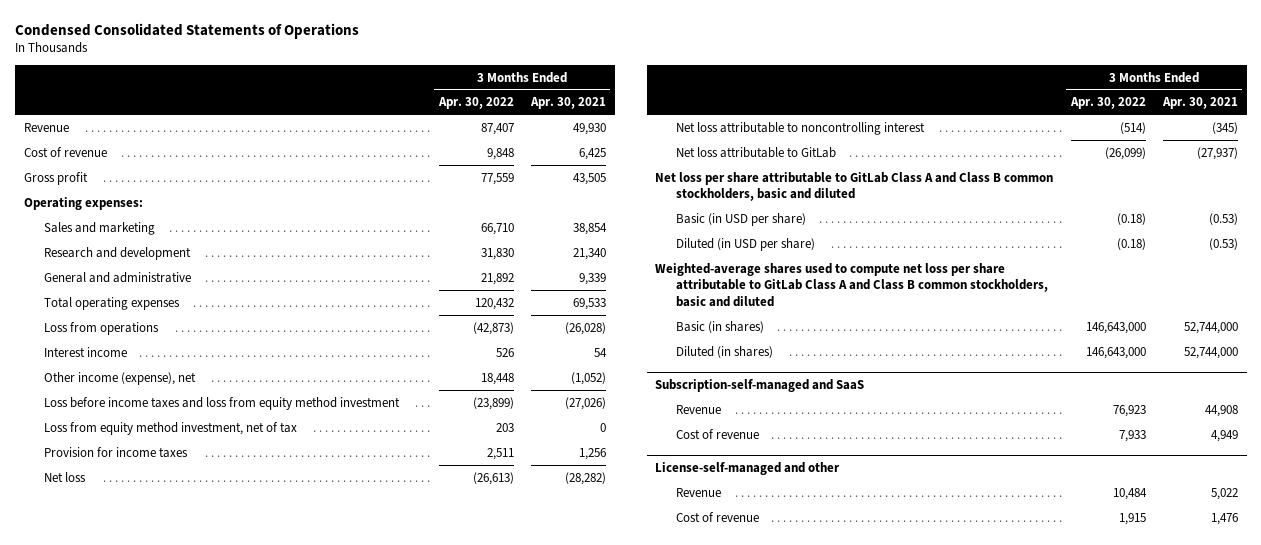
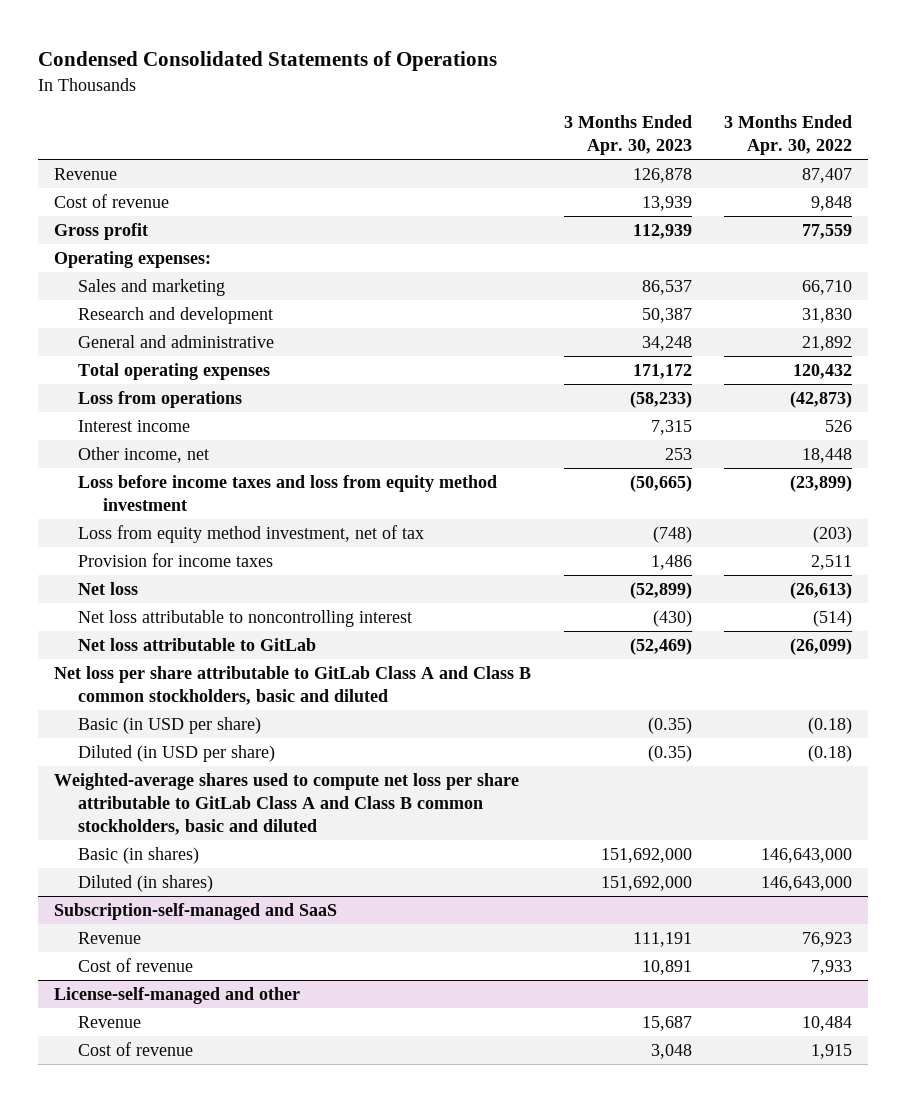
- | 3 Months Ended Apr. 30, 2022 | 3 Months Ended Apr. 30, 2021
+ | 3 Months Ended Apr. 30, 2023 | 3 Months Ended Apr. 30, 2022
- Other income (expense), net | 18,448 | (1,052)
+ Other income, net | 253 | 18,448
- Loss from equity method investment, net of tax | 203 | 0
+ Loss from equity method investment, net of tax | (748) | (203)

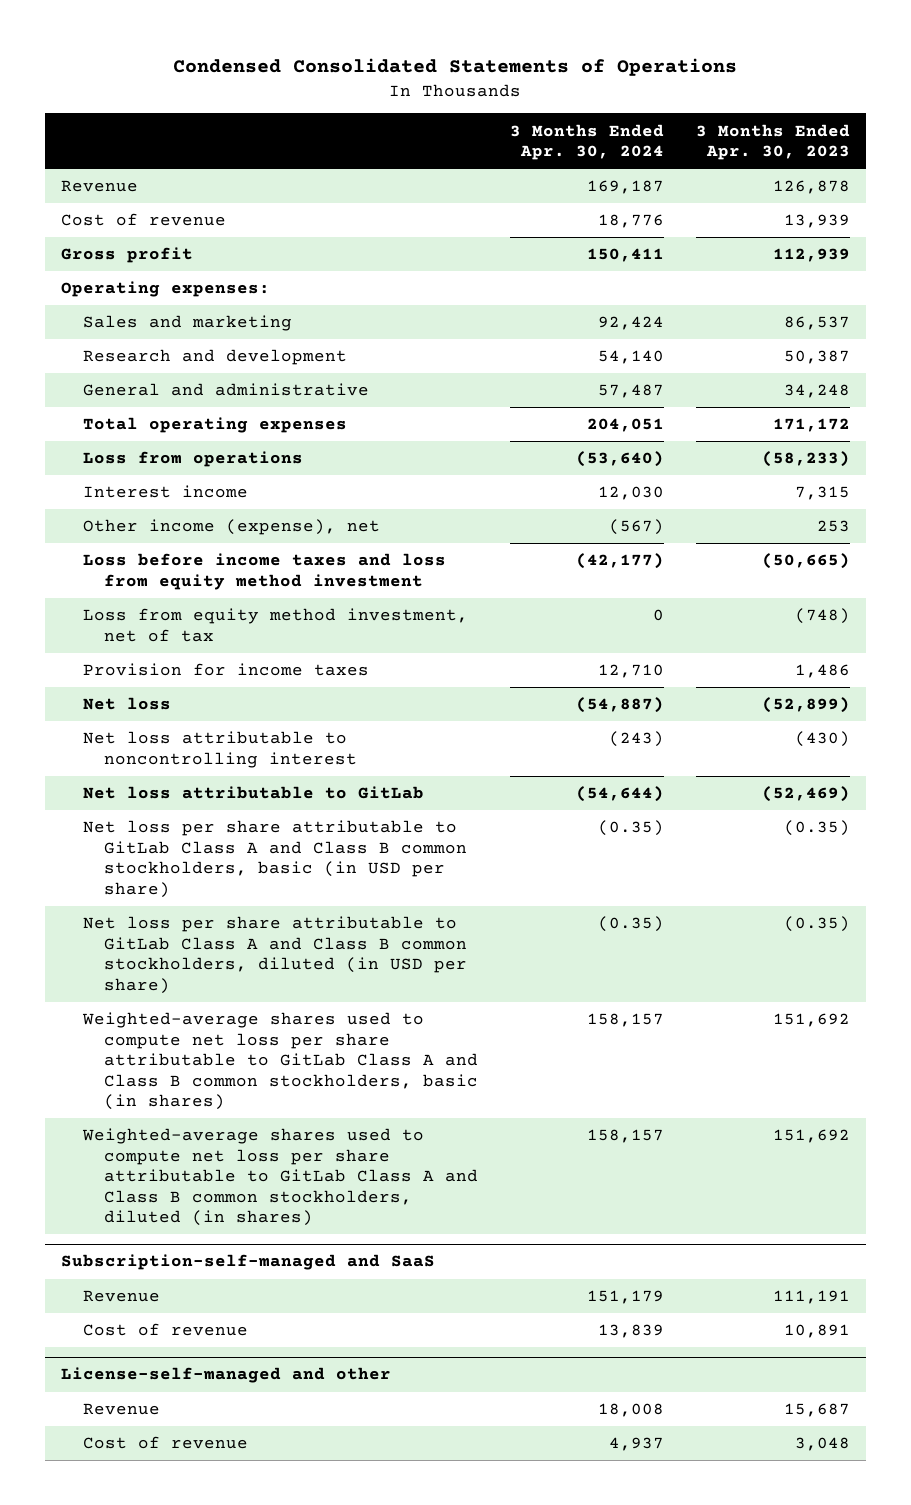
- | 3 Months Ended Apr. 30, 2023 | 3 Months Ended Apr. 30, 2022
+ | 3 Months Ended Apr. 30, 2024 | 3 Months Ended Apr. 30, 2023
- Other income, net | 253 | 18,448
+ Other income (expense), net | (567) | 253
- Net loss per share attributable to GitLab Class A and Class B common stockholders, basic and diluted
- Basic (in USD per share) | (0.35) | (0.18)
- Diluted (in USD per share) | (0.35) | (0.18)
- Weighted-average shares used to compute net loss per share attributable to GitLab Class A and Class B common stockholders, basic and diluted
- Basic (in shares) | 151,692,000 | 146,643,000
- Diluted (in shares) | 151,692,000 | 146,643,000
+ Net loss per share attributable to GitLab Class A and Class B common stockholders, basic (in USD per share) | (0.35) | (0.35)
+ Net loss per share attributable to GitLab Class A and Class B common stockholders, diluted (in USD per share) | (0.35) | (0.35)
+ Weighted-average shares used to compute net loss per share attributable to GitLab Class A and Class B common stockholders, basic (in shares) | 158,157 | 151,692
+ Weighted-average shares used to compute net loss per share attributable to GitLab Class A and Class B common stockholders, diluted (in shares) | 158,157 | 151,692

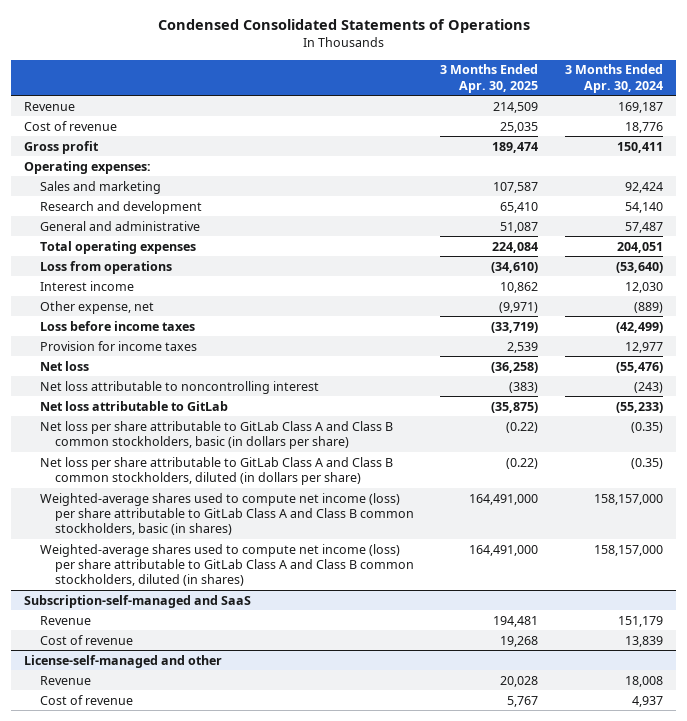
- | 3 Months Ended Apr. 30, 2024 | 3 Months Ended Apr. 30, 2023
+ | 3 Months Ended Apr. 30, 2025 | 3 Months Ended Apr. 30, 2024
- Other income (expense), net | (567) | 253
- Loss before income taxes and loss from equity method investment | (42,177) | (50,665)
- Loss from equity method investment, net of tax | 0 | (748)
- Provision for income taxes | 12,710 | 1,486
- Net loss | (54,887) | (52,899)
+ Other expense, net | (9,971) | (889)
+ Loss before income taxes | (33,719) | (42,499)
+ Provision for income taxes | 2,539 | 12,977
+ Net loss | (36,258) | (55,476)
- Net loss attributable to GitLab | (54,644) | (52,469)
- Net loss per share attributable to GitLab Class A and Class B common stockholders, basic (in USD per share) | (0.35) | (0.35)
- Net loss per share attributable to GitLab Class A and Class B common stockholders, diluted (in USD per share) | (0.35) | (0.35)
- Weighted-average shares used to compute net loss per share attributable to GitLab Class A and Class B common stockholders, basic (in shares) | 158,157 | 151,692
- Weighted-average shares used to compute net loss per share attributable to GitLab Class A and Class B common stockholders, diluted (in shares) | 158,157 | 151,692
+ Net loss attributable to GitLab | (35,875) | (55,233)
+ Net loss per share attributable to GitLab Class A and Class B common stockholders, basic (in dollars per share) | (0.22) | (0.35)
+ Net loss per share attributable to GitLab Class A and Class B common stockholders, diluted (in dollars per share) | (0.22) | (0.35)
+ Weighted-average shares used to compute net income (loss) per share attributable to GitLab Class A and Class B common stockholders, basic (in shares) | 164,491,000 | 158,157,000
+ Weighted-average shares used to compute net income (loss) per share attributable to GitLab Class A and Class B common stockholders, diluted (in shares) | 164,491,000 | 158,157,000

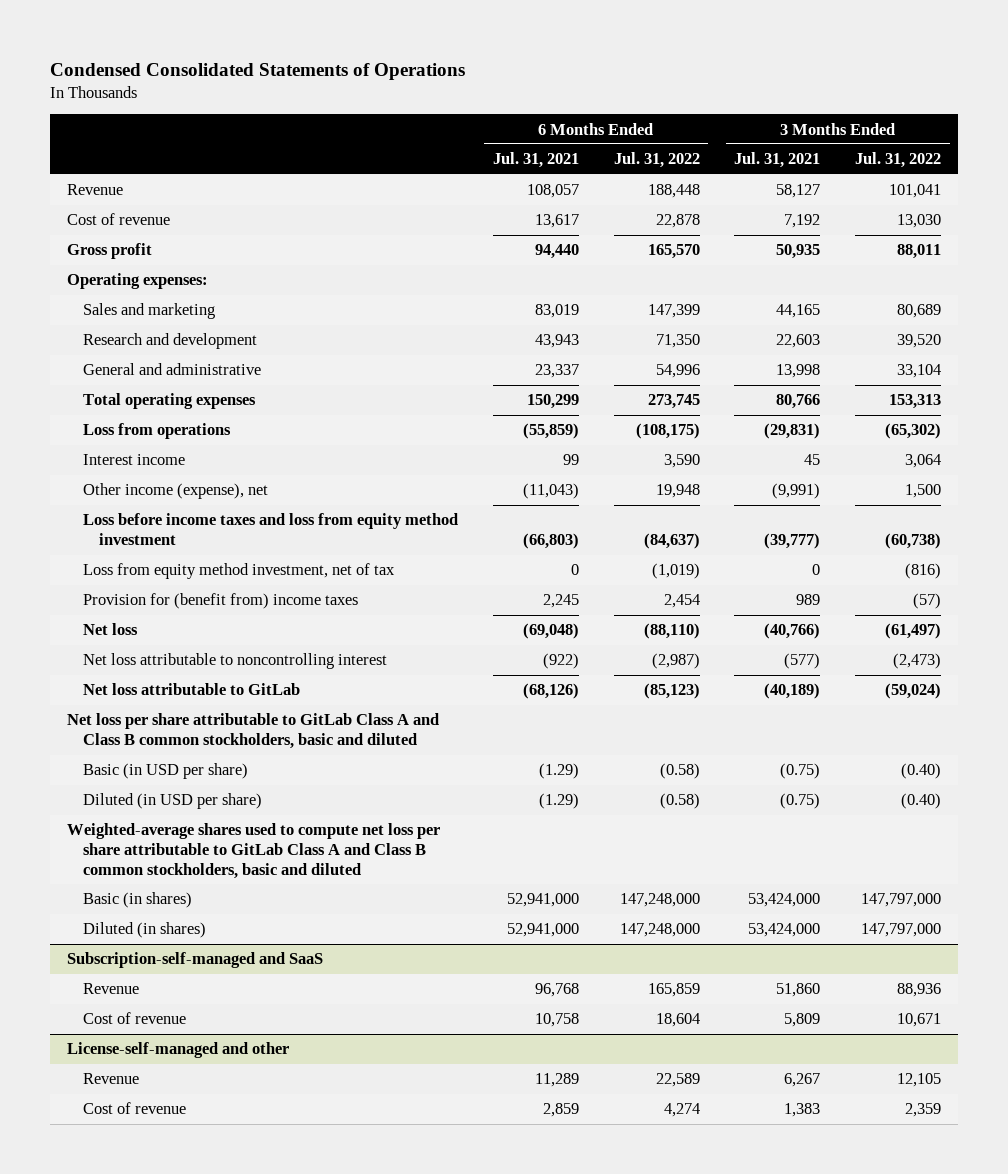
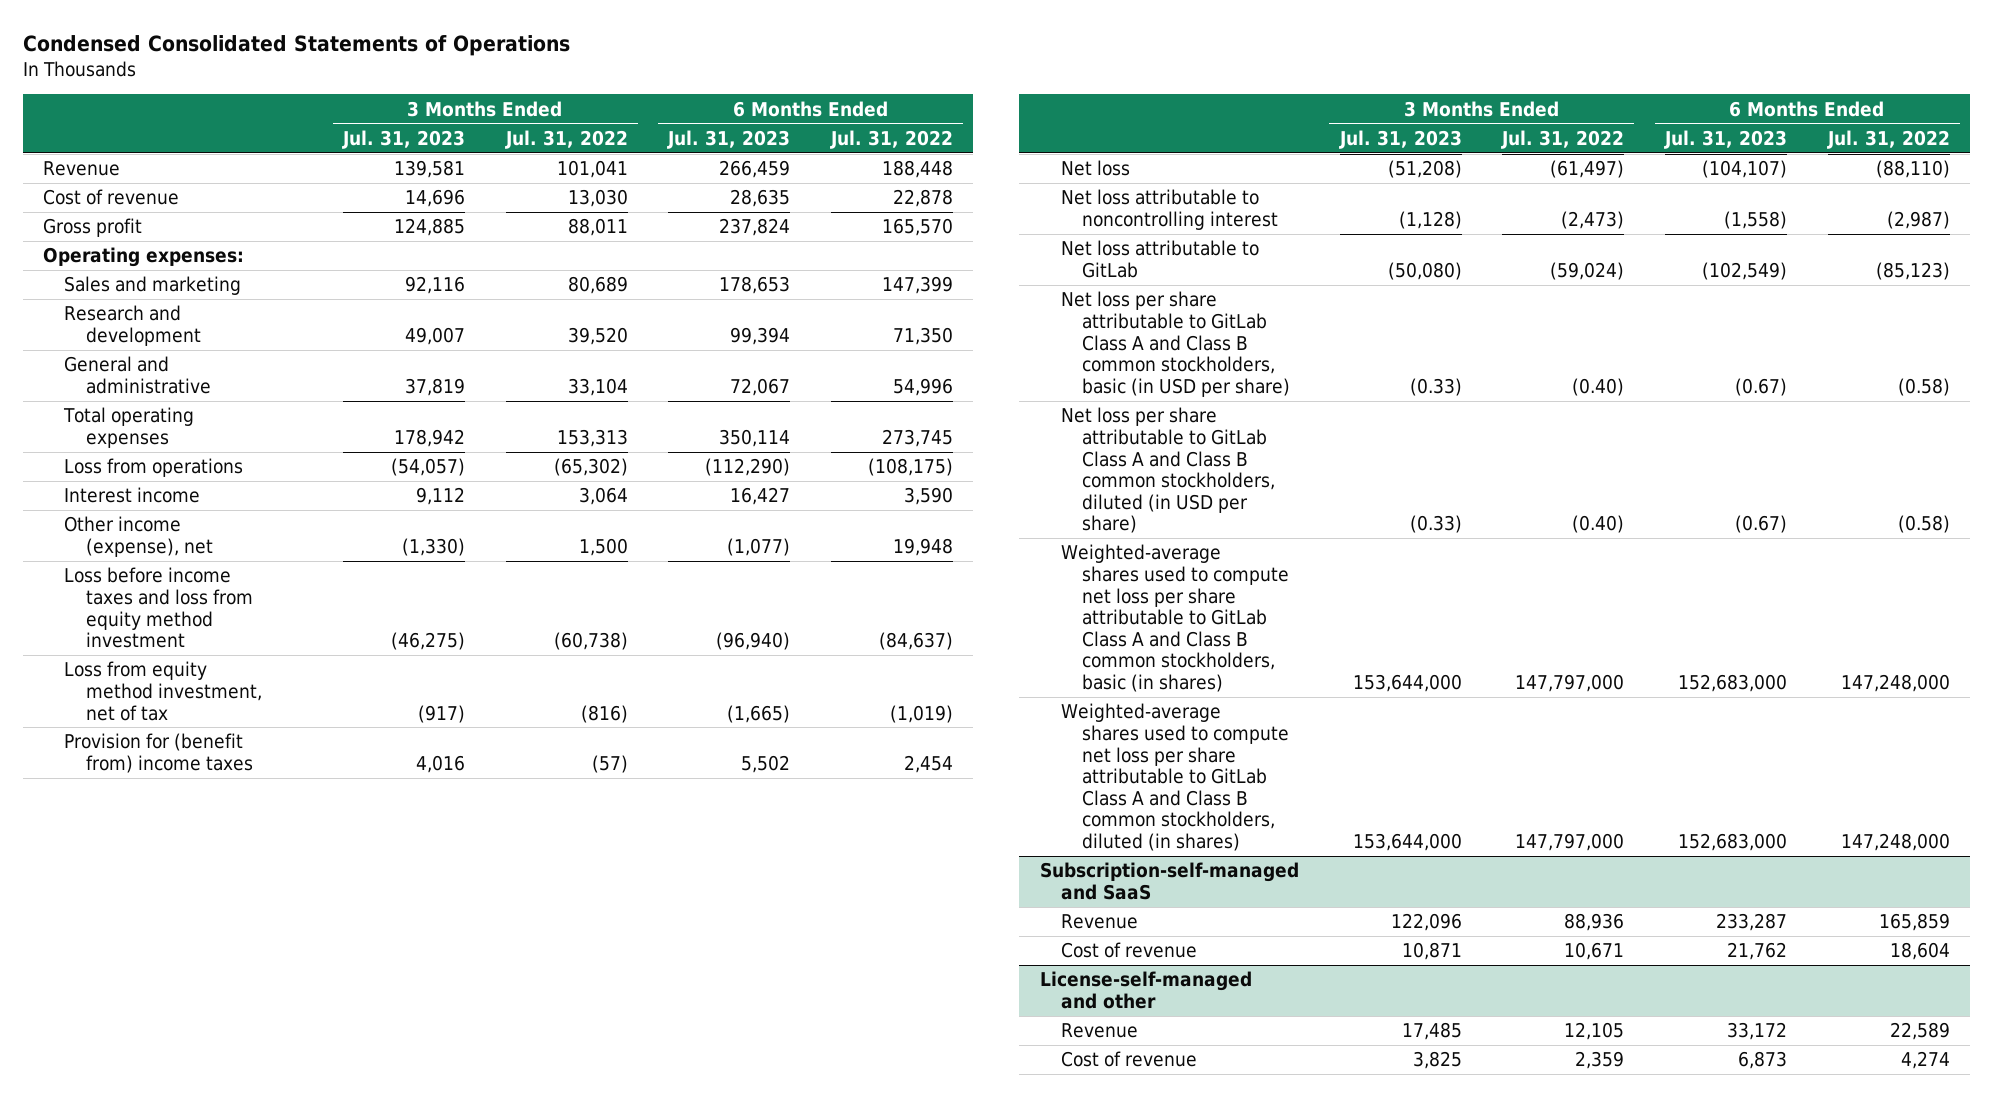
- | 6 Months Ended Jul. 31, 2021 | 6 Months Ended Jul. 31, 2022 | 3 Months Ended Jul. 31, 2021 | 3 Months Ended Jul. 31, 2022
+ | 3 Months Ended Jul. 31, 2023 | 3 Months Ended Jul. 31, 2022 | 6 Months Ended Jul. 31, 2023 | 6 Months Ended Jul. 31, 2022
- Net loss per share attributable to GitLab Class A and Class B common stockholders, basic and diluted
- Basic (in USD per share) | (1.29) | (0.58) | (0.75) | (0.40)
- Diluted (in USD per share) | (1.29) | (0.58) | (0.75) | (0.40)
- Weighted-average shares used to compute net loss per share attributable to GitLab Class A and Class B common stockholders, basic and diluted
- Basic (in shares) | 52,941,000 | 147,248,000 | 53,424,000 | 147,797,000
- Diluted (in shares) | 52,941,000 | 147,248,000 | 53,424,000 | 147,797,000
+ Net loss per share attributable to GitLab Class A and Class B common stockholders, basic (in USD per share) | (0.33) | (0.40) | (0.67) | (0.58)
+ Net loss per share attributable to GitLab Class A and Class B common stockholders, diluted (in USD per share) | (0.33) | (0.40) | (0.67) | (0.58)
+ Weighted-average shares used to compute net loss per share attributable to GitLab Class A and Class B common stockholders, basic (in shares) | 153,644,000 | 147,797,000 | 152,683,000 | 147,248,000
+ Weighted-average shares used to compute net loss per share attributable to GitLab Class A and Class B common stockholders, diluted (in shares) | 153,644,000 | 147,797,000 | 152,683,000 | 147,248,000

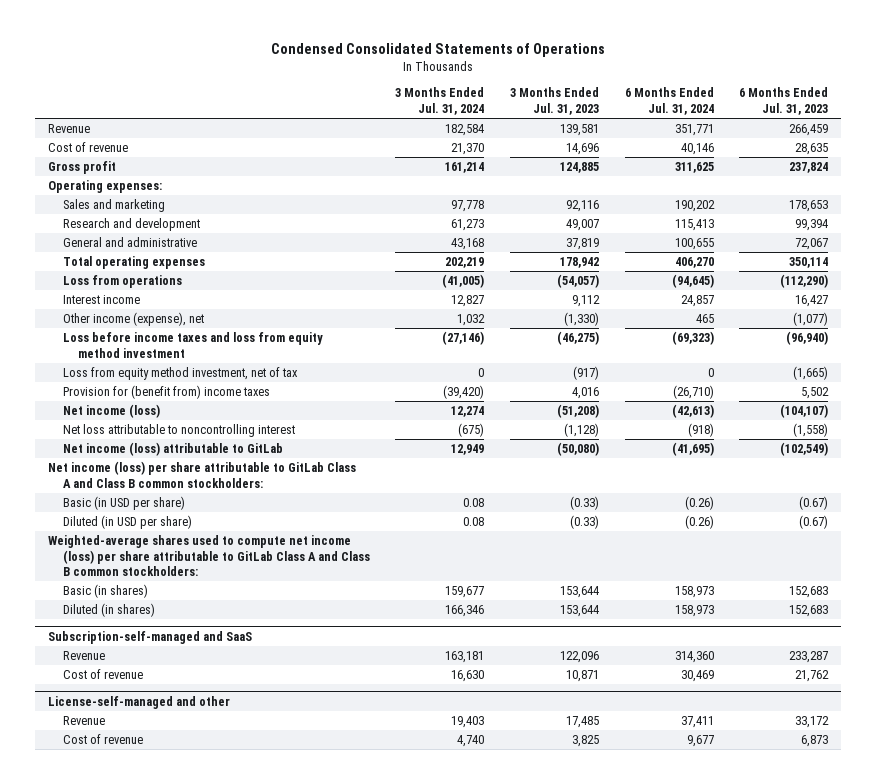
- | 3 Months Ended Jul. 31, 2023 | 3 Months Ended Jul. 31, 2022 | 6 Months Ended Jul. 31, 2023 | 6 Months Ended Jul. 31, 2022
+ | 3 Months Ended Jul. 31, 2024 | 3 Months Ended Jul. 31, 2023 | 6 Months Ended Jul. 31, 2024 | 6 Months Ended Jul. 31, 2023
- Net loss | (51,208) | (61,497) | (104,107) | (88,110)
+ Net income (loss) | 12,274 | (51,208) | (42,613) | (104,107)
- Net loss attributable to GitLab | (50,080) | (59,024) | (102,549) | (85,123)
- Net loss per share attributable to GitLab Class A and Class B common stockholders, basic (in USD per share) | (0.33) | (0.40) | (0.67) | (0.58)
- Net loss per share attributable to GitLab Class A and Class B common stockholders, diluted (in USD per share) | (0.33) | (0.40) | (0.67) | (0.58)
- Weighted-average shares used to compute net loss per share attributable to GitLab Class A and Class B common stockholders, basic (in shares) | 153,644,000 | 147,797,000 | 152,683,000 | 147,248,000
- Weighted-average shares used to compute net loss per share attributable to GitLab Class A and Class B common stockholders, diluted (in shares) | 153,644,000 | 147,797,000 | 152,683,000 | 147,248,000
+ Net income (loss) attributable to GitLab | 12,949 | (50,080) | (41,695) | (102,549)
+ Net income (loss) per share attributable to GitLab Class A and Class B common stockholders:
+ Basic (in USD per share) | 0.08 | (0.33) | (0.26) | (0.67)
+ Diluted (in USD per share) | 0.08 | (0.33) | (0.26) | (0.67)
+ Weighted-average shares used to compute net income (loss) per share attributable to GitLab Class A and Class B common stockholders:
+ Basic (in shares) | 159,677 | 153,644 | 158,973 | 152,683
+ Diluted (in shares) | 166,346 | 153,644 | 158,973 | 152,683

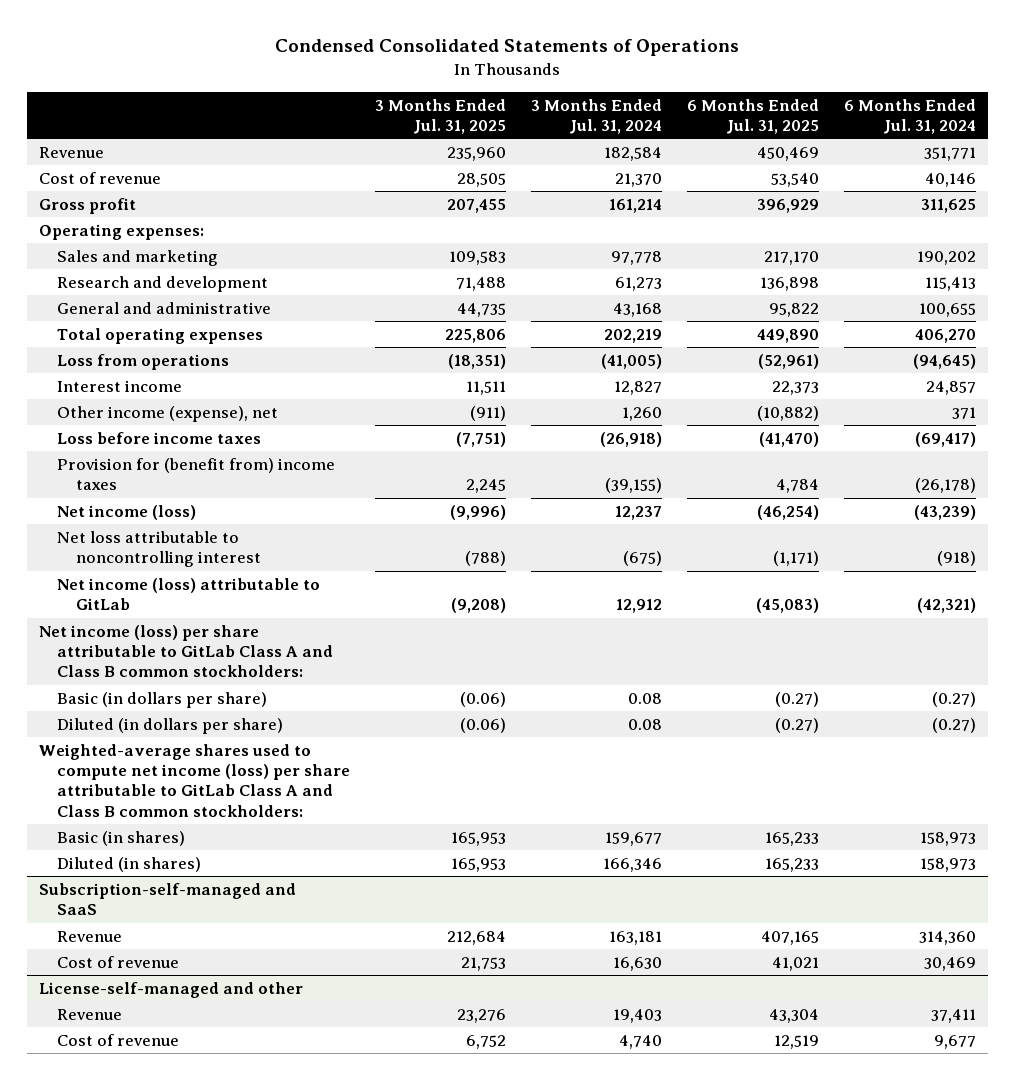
- | 3 Months Ended Jul. 31, 2024 | 3 Months Ended Jul. 31, 2023 | 6 Months Ended Jul. 31, 2024 | 6 Months Ended Jul. 31, 2023
+ | 3 Months Ended Jul. 31, 2025 | 3 Months Ended Jul. 31, 2024 | 6 Months Ended Jul. 31, 2025 | 6 Months Ended Jul. 31, 2024
- Other income (expense), net | 1,032 | (1,330) | 465 | (1,077)
- Loss before income taxes and loss from equity method investment | (27,146) | (46,275) | (69,323) | (96,940)
- Loss from equity method investment, net of tax | 0 | (917) | 0 | (1,665)
- Provision for (benefit from) income taxes | (39,420) | 4,016 | (26,710) | 5,502
- Net income (loss) | 12,274 | (51,208) | (42,613) | (104,107)
+ Other income (expense), net | (911) | 1,260 | (10,882) | 371
+ Loss before income taxes | (7,751) | (26,918) | (41,470) | (69,417)
+ Provision for (benefit from) income taxes | 2,245 | (39,155) | 4,784 | (26,178)
+ Net income (loss) | (9,996) | 12,237 | (46,254) | (43,239)
- Net income (loss) attributable to GitLab | 12,949 | (50,080) | (41,695) | (102,549)
+ Net income (loss) attributable to GitLab | (9,208) | 12,912 | (45,083) | (42,321)
- Basic (in USD per share) | 0.08 | (0.33) | (0.26) | (0.67)
- Diluted (in USD per share) | 0.08 | (0.33) | (0.26) | (0.67)
+ Basic (in dollars per share) | (0.06) | 0.08 | (0.27) | (0.27)
+ Diluted (in dollars per share) | (0.06) | 0.08 | (0.27) | (0.27)

